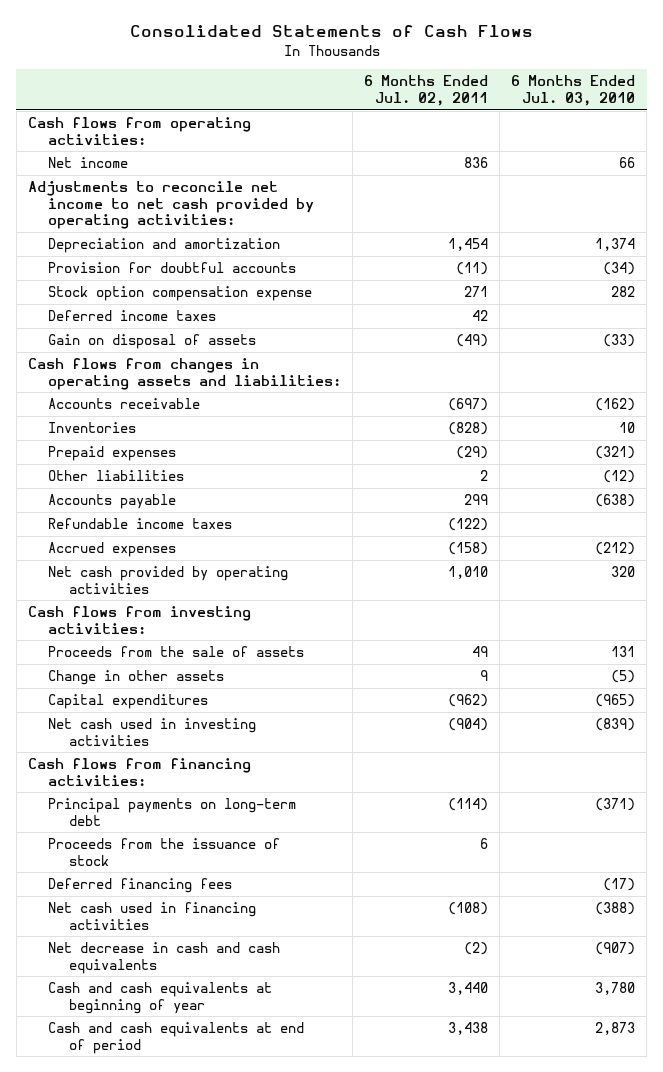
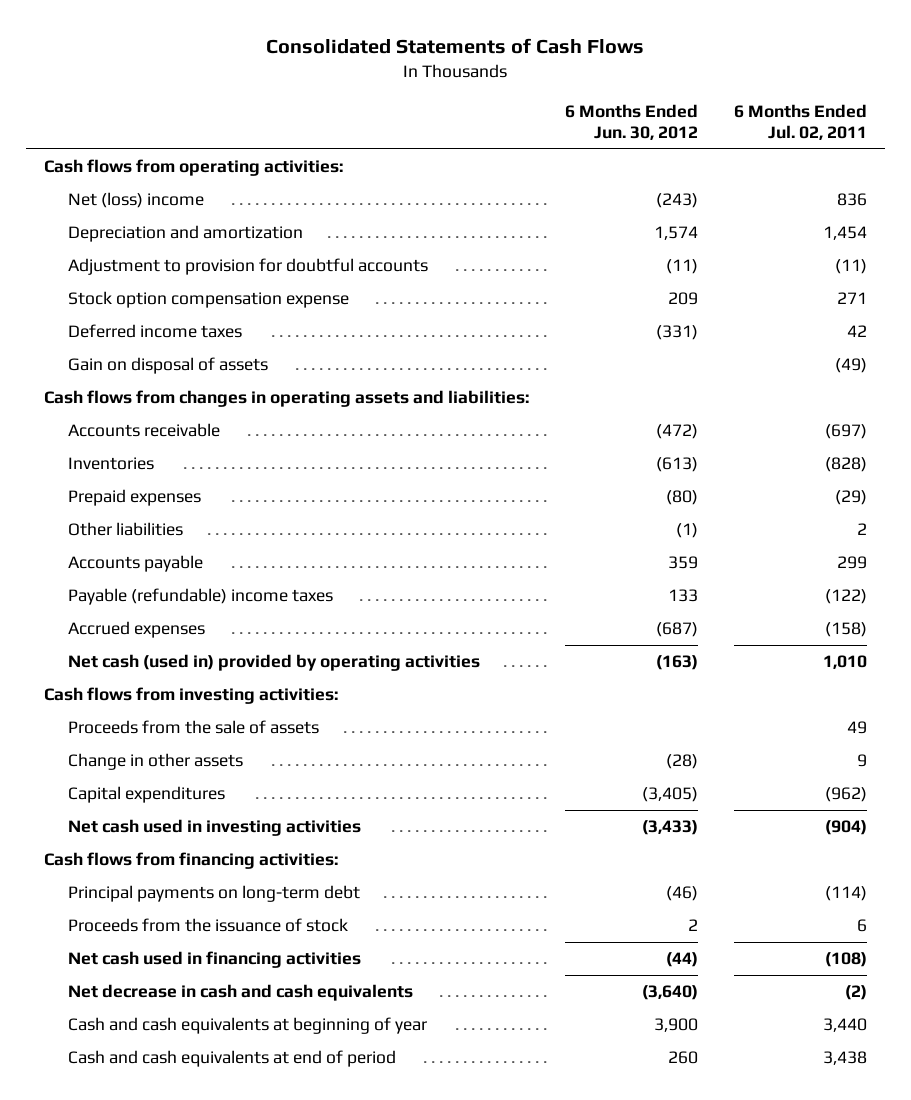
- | 6 Months Ended Jul. 02, 2011 | 6 Months Ended Jul. 03, 2010
+ | 6 Months Ended Jun. 30, 2012 | 6 Months Ended Jul. 02, 2011
- Net income | 836 | 66
- Adjustments to reconcile net income to net cash provided by operating activities:
+ Net (loss) income | (243) | 836
- Provision for doubtful accounts | (11) | (34)
+ Adjustment to provision for doubtful accounts | (11) | (11)
- Refundable income taxes | (122) |
+ Payable (refundable) income taxes | 133 | (122)
- Net cash provided by operating activities | 1,010 | 320
+ Net cash (used in) provided by operating activities | (163) | 1,010
- Deferred financing fees | | (17)

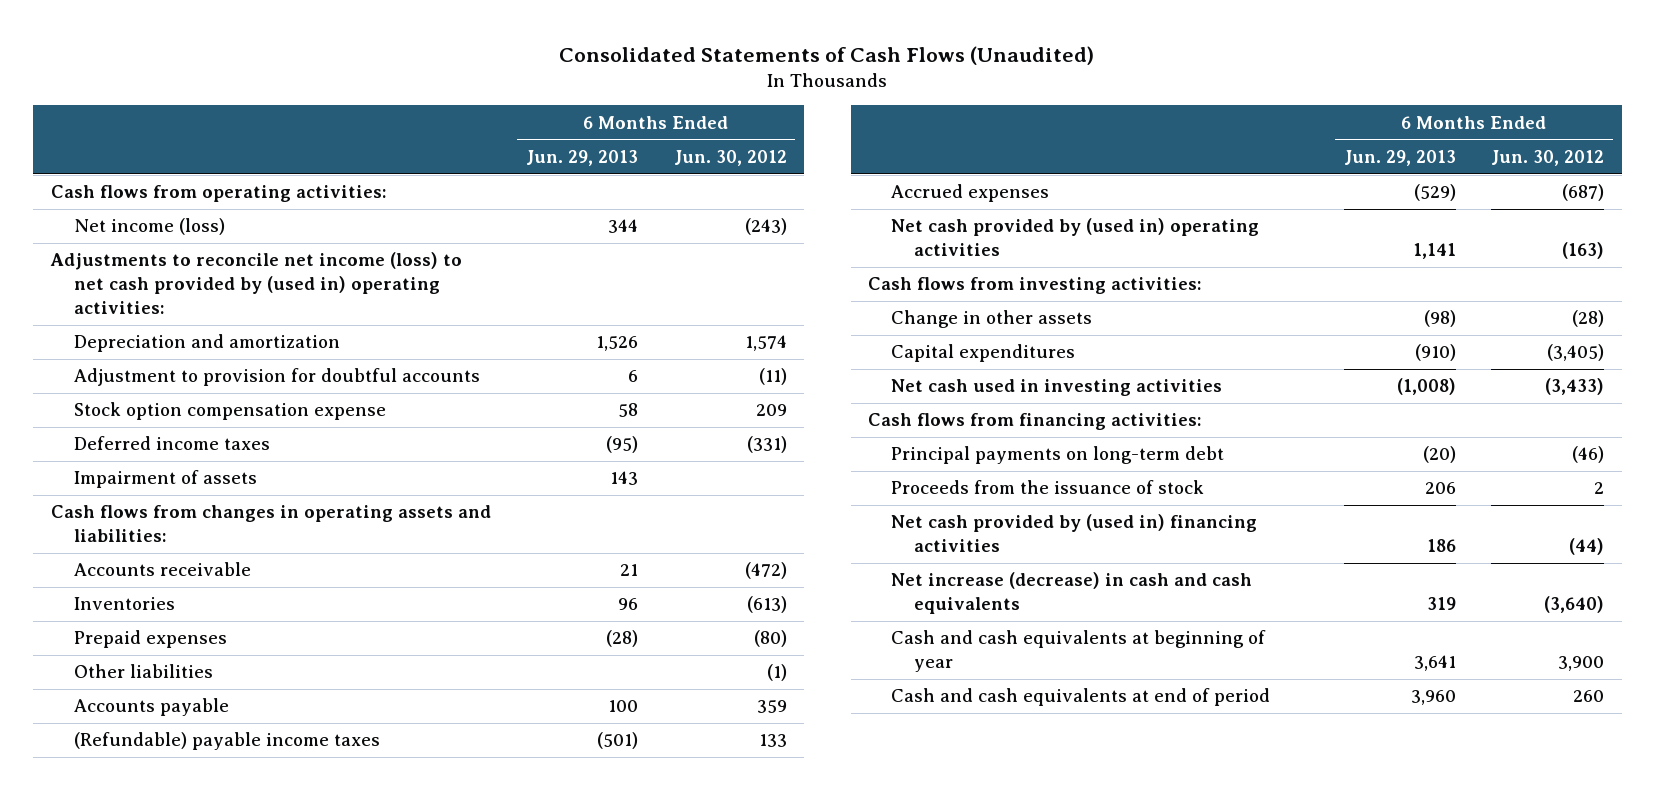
- Consolidated Statements of Cash Flows
+ Consolidated Statements of Cash Flows (Unaudited)
- | 6 Months Ended Jun. 30, 2012 | 6 Months Ended Jul. 02, 2011
+ | 6 Months Ended Jun. 29, 2013 | 6 Months Ended Jun. 30, 2012
- Net (loss) income | (243) | 836
+ Net income (loss) | 344 | (243)
+ Adjustments to reconcile net income (loss) to net cash provided by (used in) operating activities:
- Gain on disposal of assets | | (49)
+ Impairment of assets | 143 |
- Payable (refundable) income taxes | 133 | (122)
+ (Refundable) payable income taxes | (501) | 133
- Net cash (used in) provided by operating activities | (163) | 1,010
+ Net cash provided by (used in) operating activities | 1,141 | (163)
- Proceeds from the sale of assets | | 49
- Net cash used in financing activities | (44) | (108)
- Net decrease in cash and cash equivalents | (3,640) | (2)
+ Net cash provided by (used in) financing activities | 186 | (44)
+ Net increase (decrease) in cash and cash equivalents | 319 | (3,640)

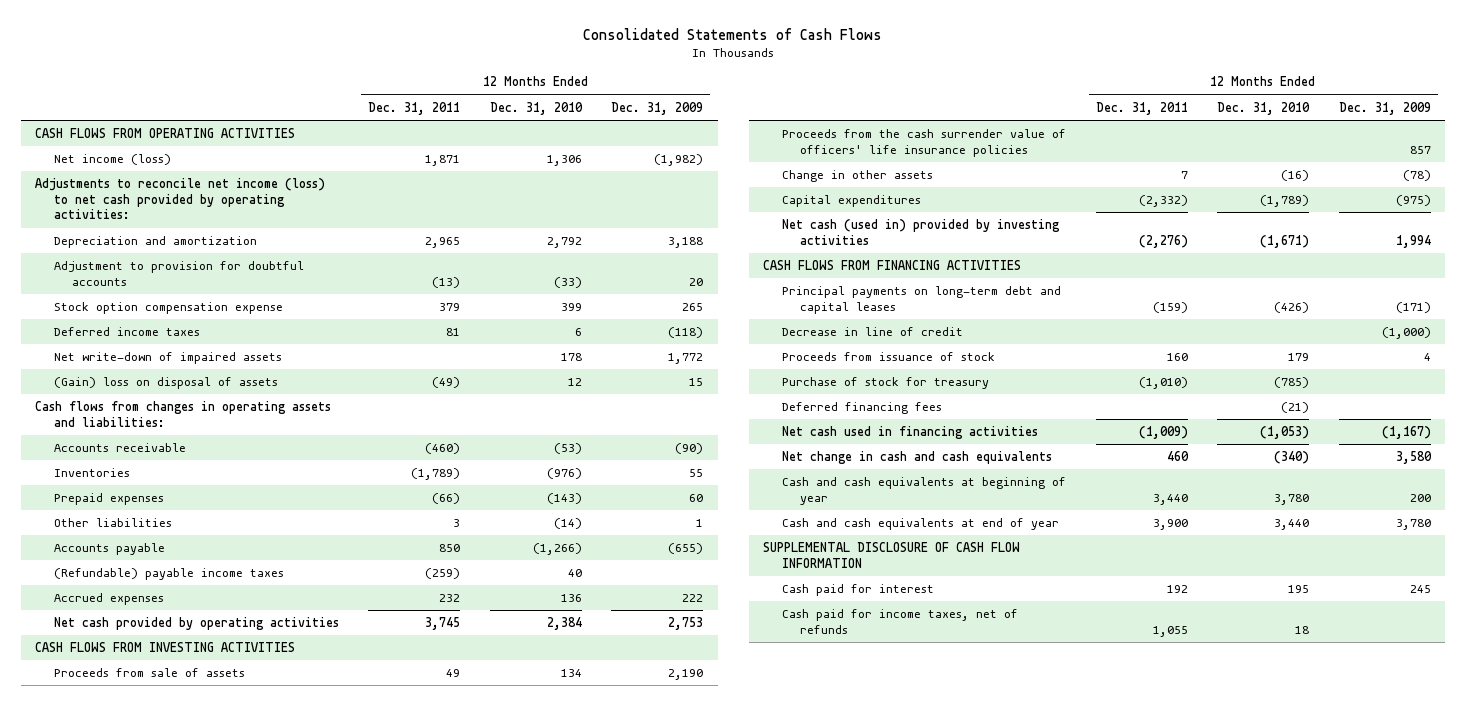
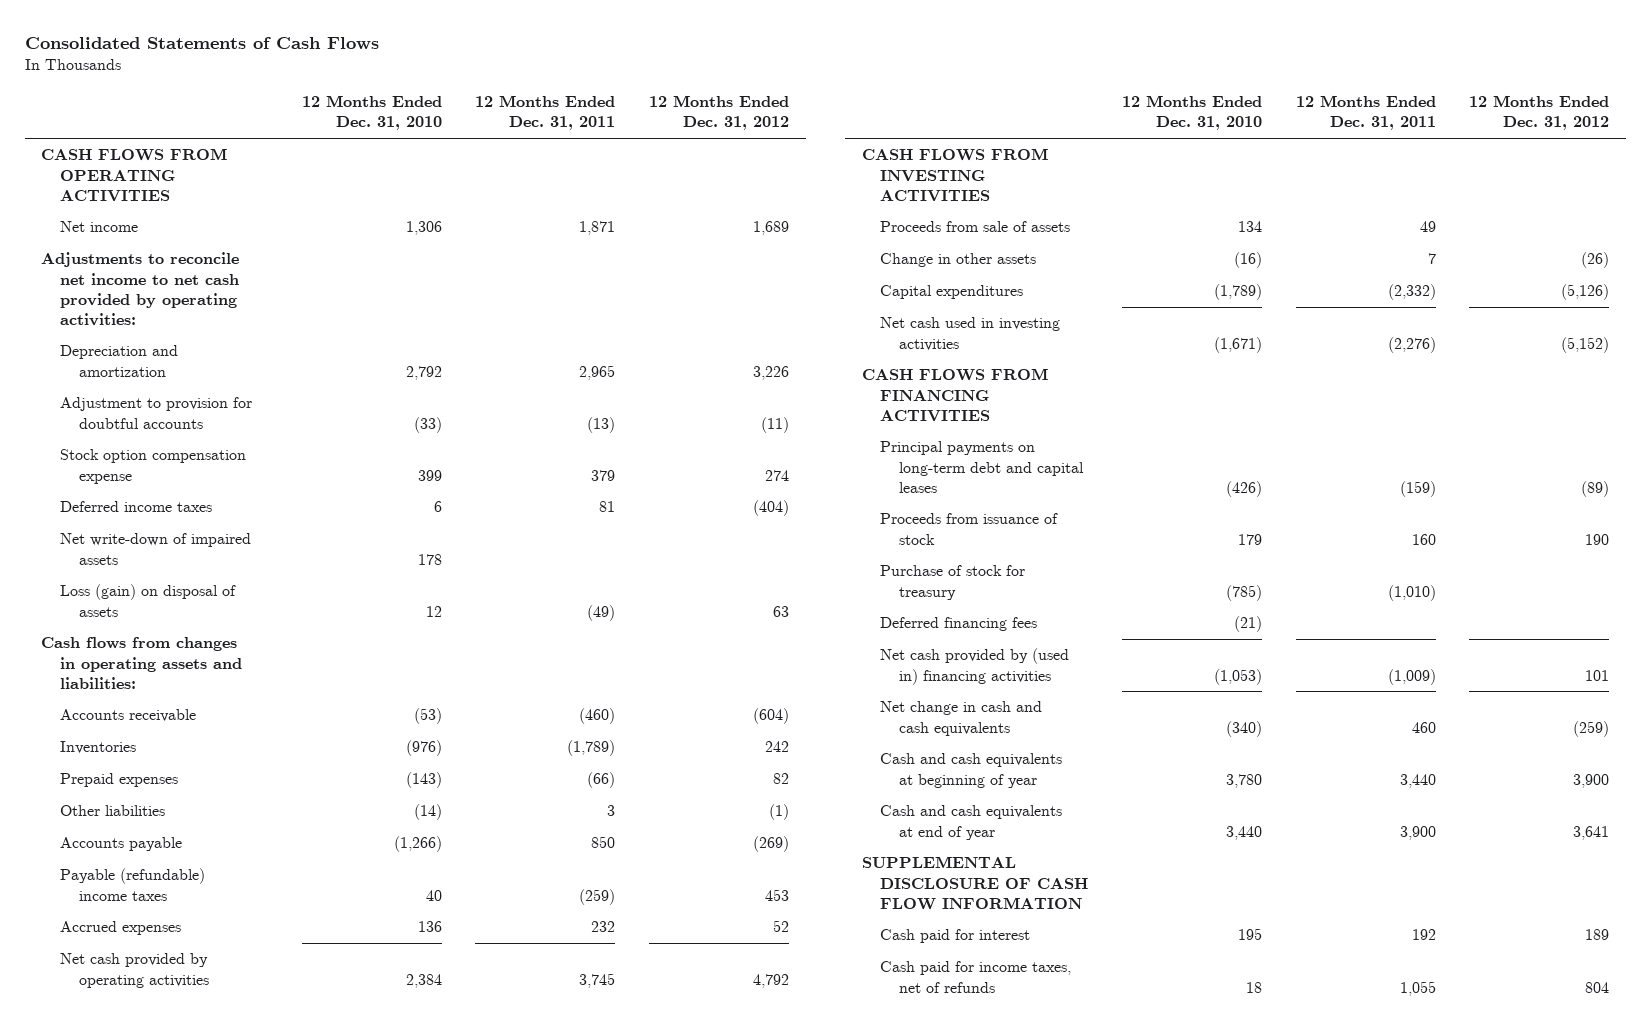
- | 12 Months Ended Dec. 31, 2011 | 12 Months Ended Dec. 31, 2010 | 12 Months Ended Dec. 31, 2009
+ | 12 Months Ended Dec. 31, 2010 | 12 Months Ended Dec. 31, 2011 | 12 Months Ended Dec. 31, 2012
- Net income (loss) | 1,871 | 1,306 | (1,982)
- Adjustments to reconcile net income (loss) to net cash provided by operating activities:
+ Net income | 1,306 | 1,871 | 1,689
+ Adjustments to reconcile net income to net cash provided by operating activities:
- (Gain) loss on disposal of assets | (49) | 12 | 15
+ Loss (gain) on disposal of assets | 12 | (49) | 63
- (Refundable) payable income taxes | (259) | 40 |
+ Payable (refundable) income taxes | 40 | (259) | 453
- Proceeds from the cash surrender value of officers' life insurance policies | | | 857
- Net cash (used in) provided by investing activities | (2,276) | (1,671) | 1,994
+ Net cash used in investing activities | (1,671) | (2,276) | (5,152)
- Decrease in line of credit | | | (1,000)
- Net cash used in financing activities | (1,009) | (1,053) | (1,167)
+ Net cash provided by (used in) financing activities | (1,053) | (1,009) | 101

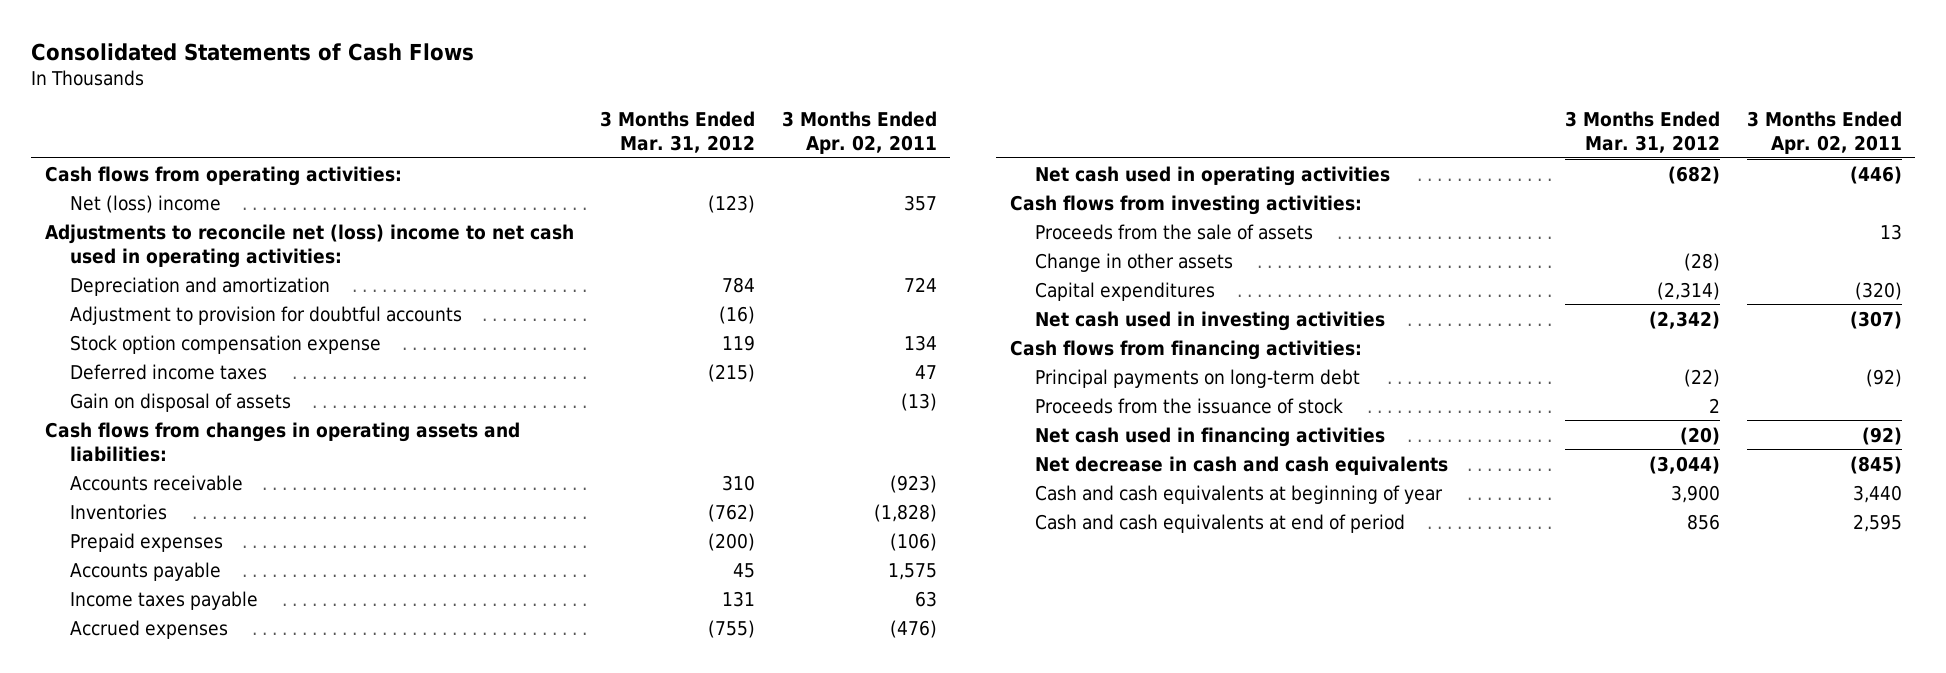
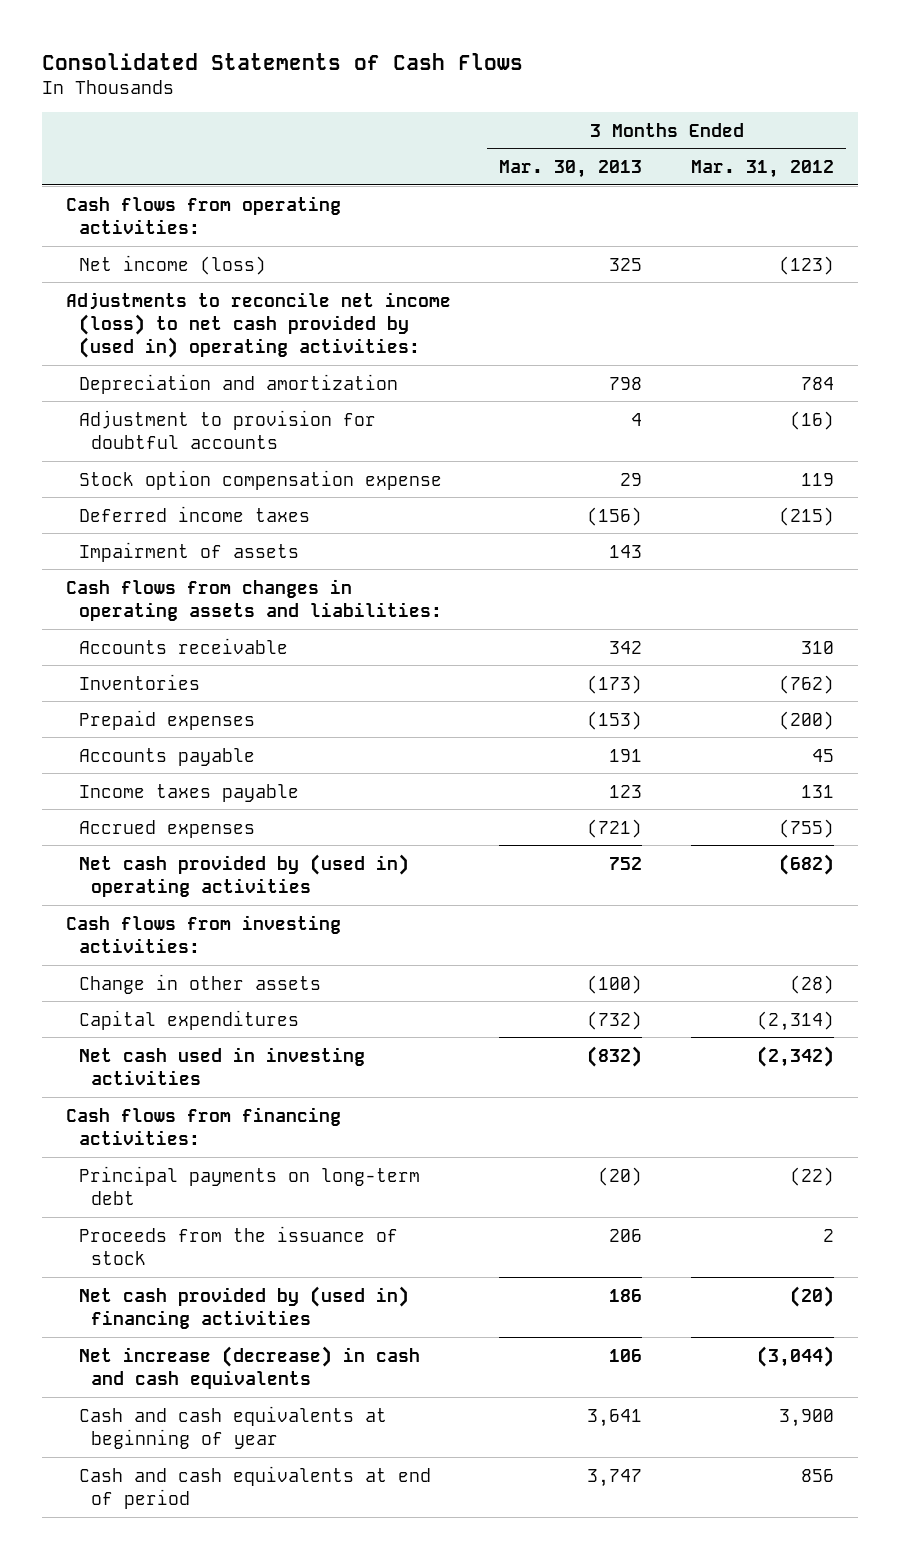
- | 3 Months Ended Mar. 31, 2012 | 3 Months Ended Apr. 02, 2011
+ | 3 Months Ended Mar. 30, 2013 | 3 Months Ended Mar. 31, 2012
- Net (loss) income | (123) | 357
- Adjustments to reconcile net (loss) income to net cash used in operating activities:
+ Net income (loss) | 325 | (123)
+ Adjustments to reconcile net income (loss) to net cash provided by (used in) operating activities:
- Gain on disposal of assets | | (13)
+ Impairment of assets | 143 |
- Net cash used in operating activities | (682) | (446)
+ Net cash provided by (used in) operating activities | 752 | (682)
- Proceeds from the sale of assets | | 13
- Net cash used in financing activities | (20) | (92)
- Net decrease in cash and cash equivalents | (3,044) | (845)
+ Net cash provided by (used in) financing activities | 186 | (20)
+ Net increase (decrease) in cash and cash equivalents | 106 | (3,044)

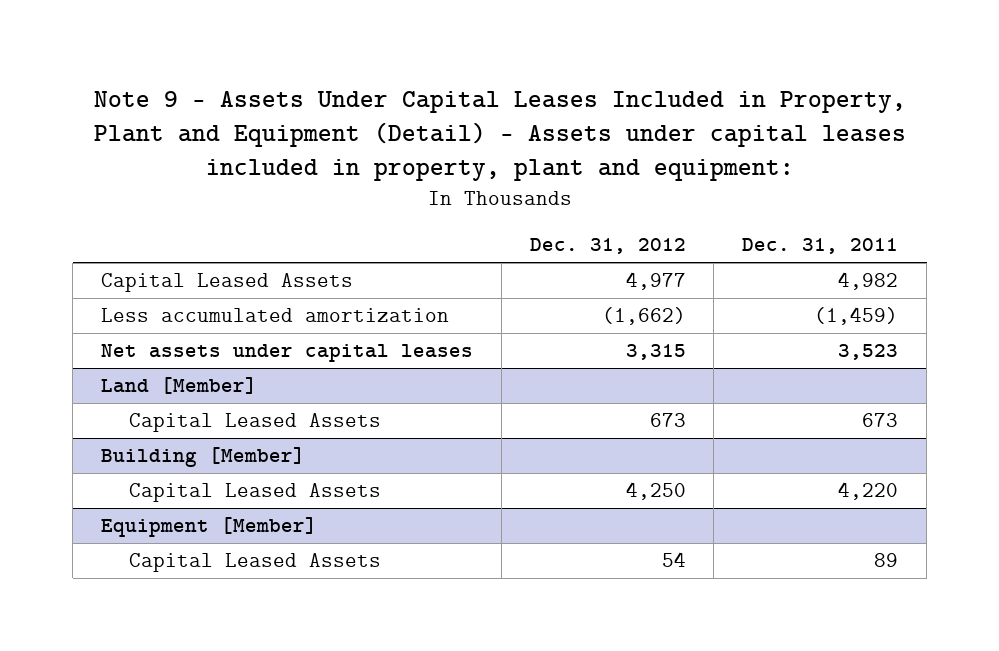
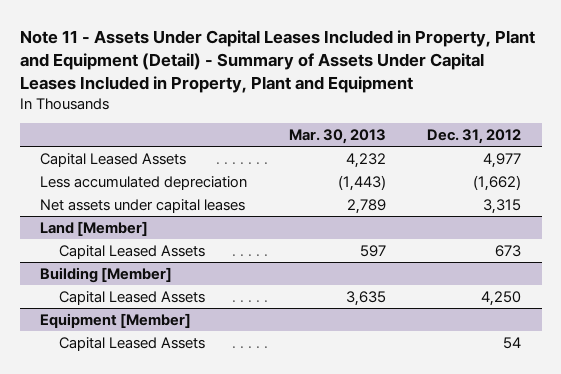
- Note 9 - Assets Under Capital Leases Included in Property, Plant and Equipment (Detail) - Assets under capital leases included in property, plant and equipment:
+ Note 11 - Assets Under Capital Leases Included in Property, Plant and Equipment (Detail) - Summary of Assets Under Capital Leases Included in Property, Plant and Equipment
- | Dec. 31, 2012 | Dec. 31, 2011
+ | Mar. 30, 2013 | Dec. 31, 2012
- Less accumulated amortization | (1,662) | (1,459)
+ Less accumulated depreciation | (1,443) | (1,662)

